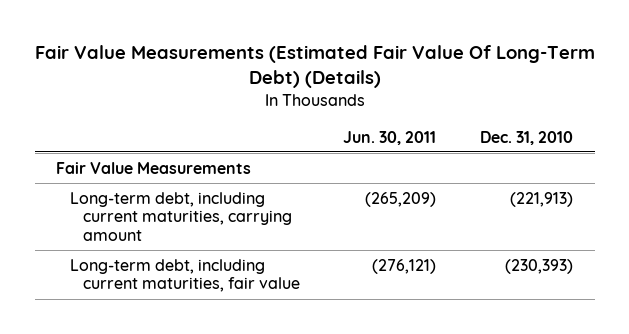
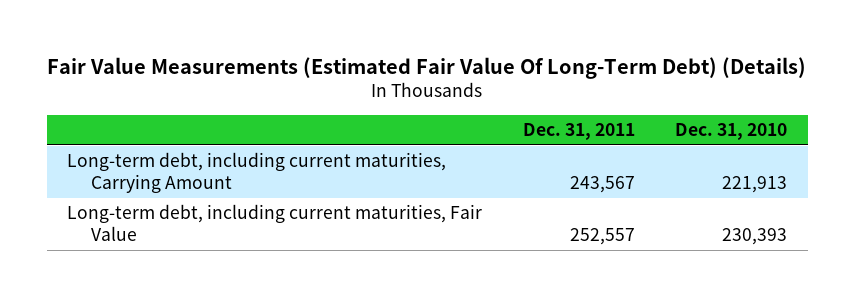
- | Jun. 30, 2011 | Dec. 31, 2010
+ | Dec. 31, 2011 | Dec. 31, 2010
- Fair Value Measurements
- Long-term debt, including current maturities, carrying amount | (265,209) | (221,913)
- Long-term debt, including current maturities, fair value | (276,121) | (230,393)
+ Long-term debt, including current maturities, Carrying Amount | 243,567 | 221,913
+ Long-term debt, including current maturities, Fair Value | 252,557 | 230,393

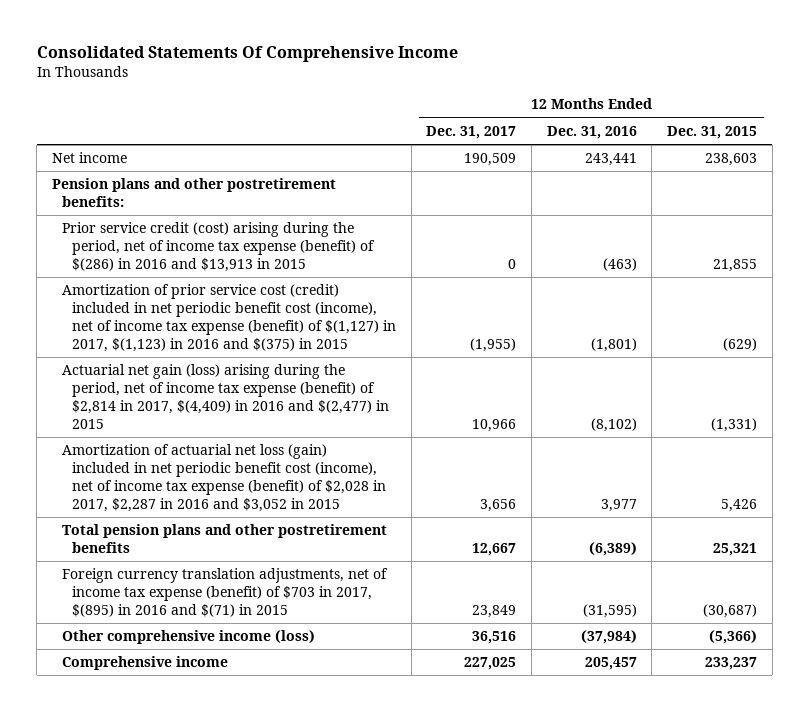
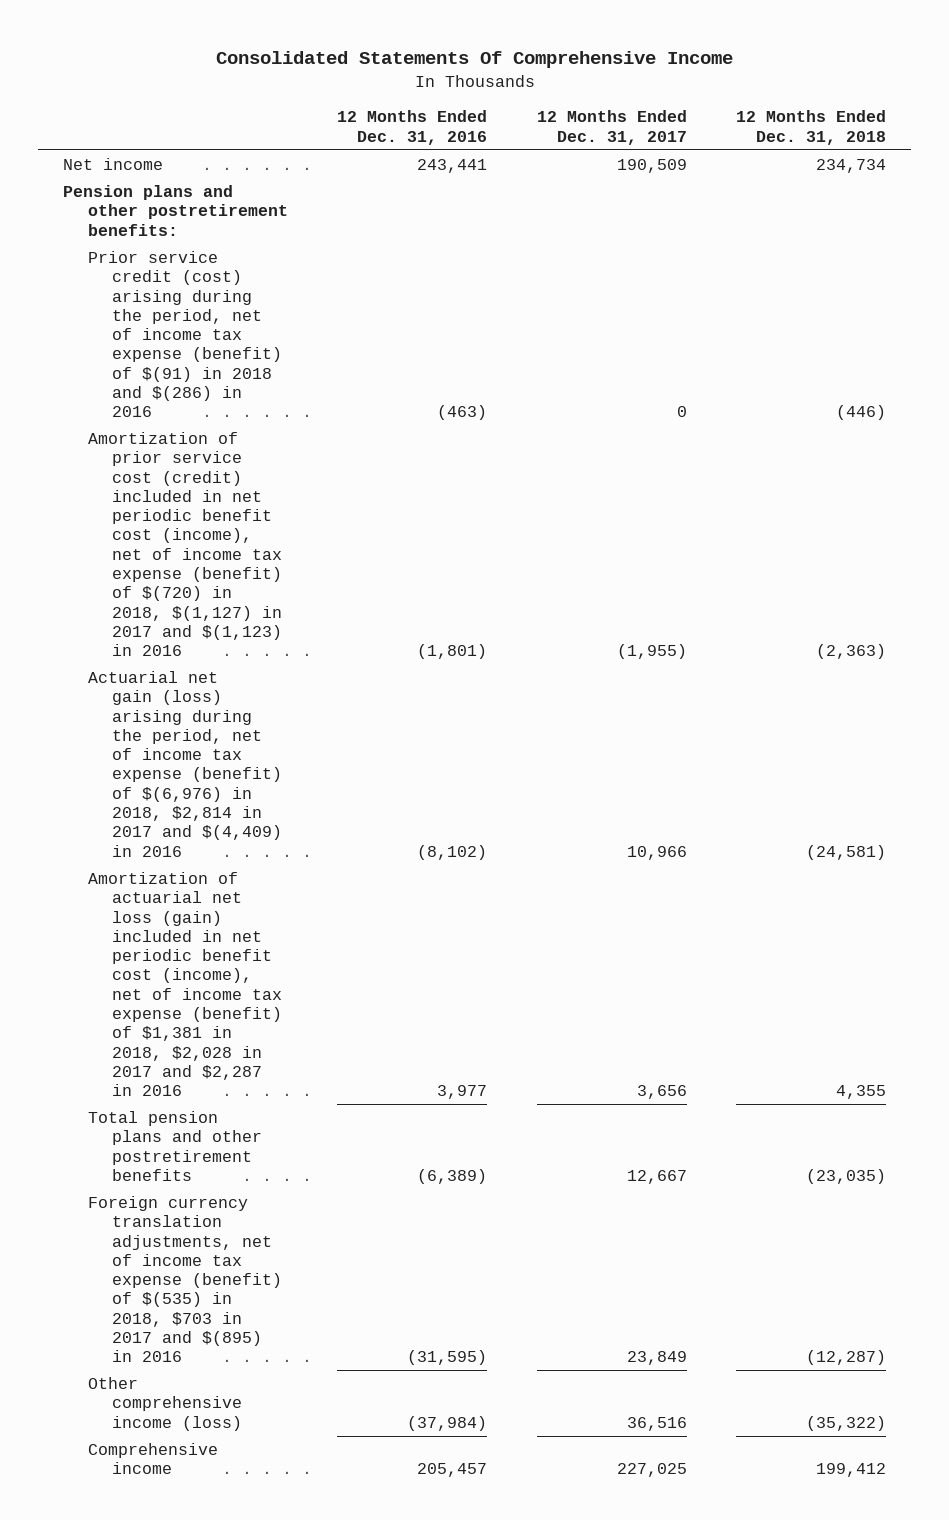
- | 12 Months Ended Dec. 31, 2017 | 12 Months Ended Dec. 31, 2016 | 12 Months Ended Dec. 31, 2015
+ | 12 Months Ended Dec. 31, 2016 | 12 Months Ended Dec. 31, 2017 | 12 Months Ended Dec. 31, 2018
- Prior service credit (cost) arising during the period, net of income tax expense (benefit) of $(286) in 2016 and $13,913 in 2015 | 0 | (463) | 21,855
- Amortization of prior service cost (credit) included in net periodic benefit cost (income), net of income tax expense (benefit) of $(1,127) in 2017, $(1,123) in 2016 and $(375) in 2015 | (1,955) | (1,801) | (629)
- Actuarial net gain (loss) arising during the period, net of income tax expense (benefit) of $2,814 in 2017, $(4,409) in 2016 and $(2,477) in 2015 | 10,966 | (8,102) | (1,331)
- Amortization of actuarial net loss (gain) included in net periodic benefit cost (income), net of income tax expense (benefit) of $2,028 in 2017, $2,287 in 2016 and $3,052 in 2015 | 3,656 | 3,977 | 5,426
+ Prior service credit (cost) arising during the period, net of income tax expense (benefit) of $(91) in 2018 and $(286) in 2016 | (463) | 0 | (446)
+ Amortization of prior service cost (credit) included in net periodic benefit cost (income), net of income tax expense (benefit) of $(720) in 2018, $(1,127) in 2017 and $(1,123) in 2016 | (1,801) | (1,955) | (2,363)
+ Actuarial net gain (loss) arising during the period, net of income tax expense (benefit) of $(6,976) in 2018, $2,814 in 2017 and $(4,409) in 2016 | (8,102) | 10,966 | (24,581)
+ Amortization of actuarial net loss (gain) included in net periodic benefit cost (income), net of income tax expense (benefit) of $1,381 in 2018, $2,028 in 2017 and $2,287 in 2016 | 3,977 | 3,656 | 4,355
- Foreign currency translation adjustments, net of income tax expense (benefit) of $703 in 2017, $(895) in 2016 and $(71) in 2015 | 23,849 | (31,595) | (30,687)
+ Foreign currency translation adjustments, net of income tax expense (benefit) of $(535) in 2018, $703 in 2017 and $(895) in 2016 | (31,595) | 23,849 | (12,287)

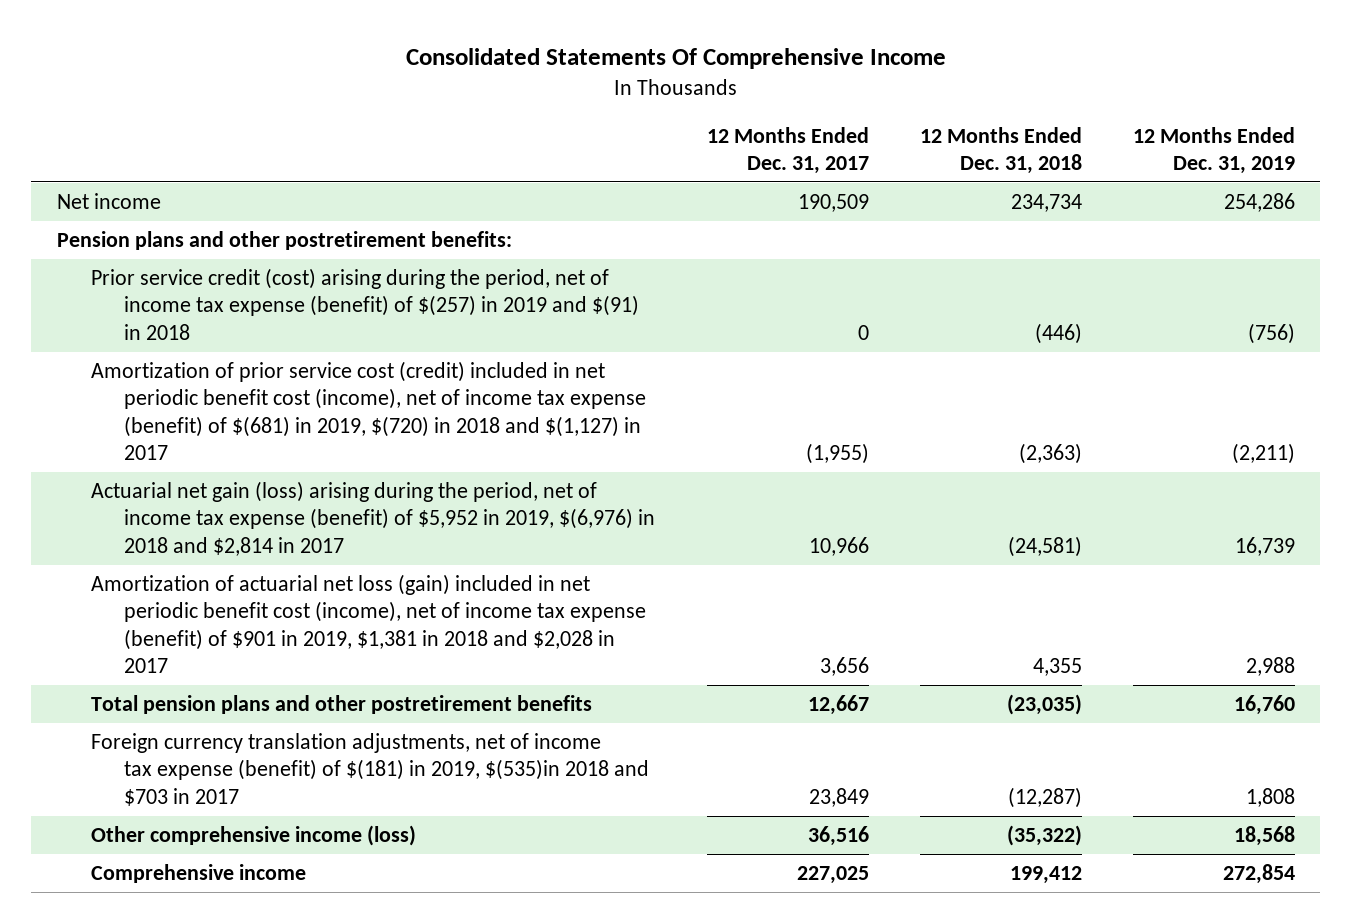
- | 12 Months Ended Dec. 31, 2016 | 12 Months Ended Dec. 31, 2017 | 12 Months Ended Dec. 31, 2018
+ | 12 Months Ended Dec. 31, 2017 | 12 Months Ended Dec. 31, 2018 | 12 Months Ended Dec. 31, 2019
- Prior service credit (cost) arising during the period, net of income tax expense (benefit) of $(91) in 2018 and $(286) in 2016 | (463) | 0 | (446)
- Amortization of prior service cost (credit) included in net periodic benefit cost (income), net of income tax expense (benefit) of $(720) in 2018, $(1,127) in 2017 and $(1,123) in 2016 | (1,801) | (1,955) | (2,363)
- Actuarial net gain (loss) arising during the period, net of income tax expense (benefit) of $(6,976) in 2018, $2,814 in 2017 and $(4,409) in 2016 | (8,102) | 10,966 | (24,581)
- Amortization of actuarial net loss (gain) included in net periodic benefit cost (income), net of income tax expense (benefit) of $1,381 in 2018, $2,028 in 2017 and $2,287 in 2016 | 3,977 | 3,656 | 4,355
+ Prior service credit (cost) arising during the period, net of income tax expense (benefit) of $(257) in 2019 and $(91) in 2018 | 0 | (446) | (756)
+ Amortization of prior service cost (credit) included in net periodic benefit cost (income), net of income tax expense (benefit) of $(681) in 2019, $(720) in 2018 and $(1,127) in 2017 | (1,955) | (2,363) | (2,211)
+ Actuarial net gain (loss) arising during the period, net of income tax expense (benefit) of $5,952 in 2019, $(6,976) in 2018 and $2,814 in 2017 | 10,966 | (24,581) | 16,739
+ Amortization of actuarial net loss (gain) included in net periodic benefit cost (income), net of income tax expense (benefit) of $901 in 2019, $1,381 in 2018 and $2,028 in 2017 | 3,656 | 4,355 | 2,988
- Foreign currency translation adjustments, net of income tax expense (benefit) of $(535) in 2018, $703 in 2017 and $(895) in 2016 | (31,595) | 23,849 | (12,287)
+ Foreign currency translation adjustments, net of income tax expense (benefit) of $(181) in 2019, $(535)in 2018 and $703 in 2017 | 23,849 | (12,287) | 1,808

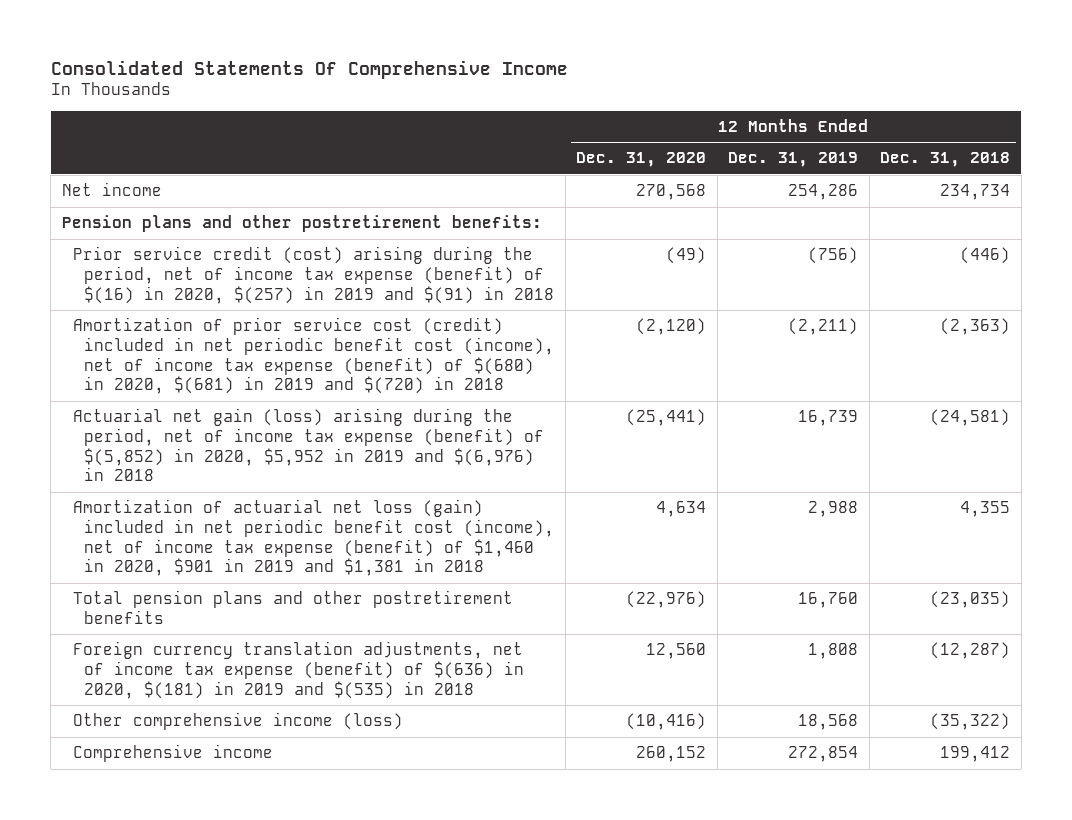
- | 12 Months Ended Dec. 31, 2017 | 12 Months Ended Dec. 31, 2018 | 12 Months Ended Dec. 31, 2019
+ | 12 Months Ended Dec. 31, 2020 | 12 Months Ended Dec. 31, 2019 | 12 Months Ended Dec. 31, 2018
- Prior service credit (cost) arising during the period, net of income tax expense (benefit) of $(257) in 2019 and $(91) in 2018 | 0 | (446) | (756)
- Amortization of prior service cost (credit) included in net periodic benefit cost (income), net of income tax expense (benefit) of $(681) in 2019, $(720) in 2018 and $(1,127) in 2017 | (1,955) | (2,363) | (2,211)
- Actuarial net gain (loss) arising during the period, net of income tax expense (benefit) of $5,952 in 2019, $(6,976) in 2018 and $2,814 in 2017 | 10,966 | (24,581) | 16,739
- Amortization of actuarial net loss (gain) included in net periodic benefit cost (income), net of income tax expense (benefit) of $901 in 2019, $1,381 in 2018 and $2,028 in 2017 | 3,656 | 4,355 | 2,988
+ Prior service credit (cost) arising during the period, net of income tax expense (benefit) of $(16) in 2020, $(257) in 2019 and $(91) in 2018 | (49) | (756) | (446)
+ Amortization of prior service cost (credit) included in net periodic benefit cost (income), net of income tax expense (benefit) of $(680) in 2020, $(681) in 2019 and $(720) in 2018 | (2,120) | (2,211) | (2,363)
+ Actuarial net gain (loss) arising during the period, net of income tax expense (benefit) of $(5,852) in 2020, $5,952 in 2019 and $(6,976) in 2018 | (25,441) | 16,739 | (24,581)
+ Amortization of actuarial net loss (gain) included in net periodic benefit cost (income), net of income tax expense (benefit) of $1,460 in 2020, $901 in 2019 and $1,381 in 2018 | 4,634 | 2,988 | 4,355
- Foreign currency translation adjustments, net of income tax expense (benefit) of $(181) in 2019, $(535)in 2018 and $703 in 2017 | 23,849 | (12,287) | 1,808
+ Foreign currency translation adjustments, net of income tax expense (benefit) of $(636) in 2020, $(181) in 2019 and $(535) in 2018 | 12,560 | 1,808 | (12,287)

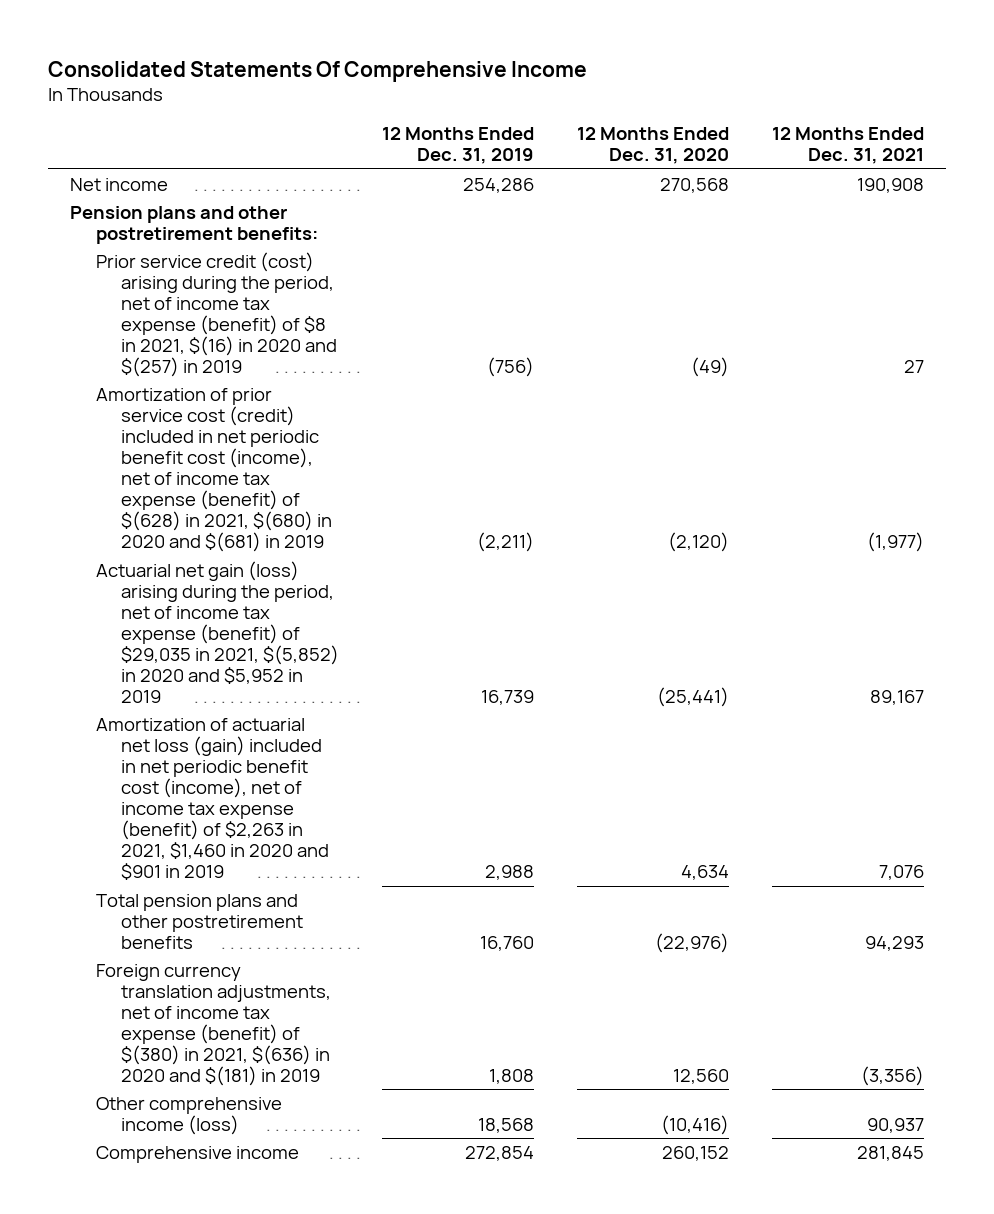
- | 12 Months Ended Dec. 31, 2020 | 12 Months Ended Dec. 31, 2019 | 12 Months Ended Dec. 31, 2018
+ | 12 Months Ended Dec. 31, 2019 | 12 Months Ended Dec. 31, 2020 | 12 Months Ended Dec. 31, 2021
- Prior service credit (cost) arising during the period, net of income tax expense (benefit) of $(16) in 2020, $(257) in 2019 and $(91) in 2018 | (49) | (756) | (446)
- Amortization of prior service cost (credit) included in net periodic benefit cost (income), net of income tax expense (benefit) of $(680) in 2020, $(681) in 2019 and $(720) in 2018 | (2,120) | (2,211) | (2,363)
- Actuarial net gain (loss) arising during the period, net of income tax expense (benefit) of $(5,852) in 2020, $5,952 in 2019 and $(6,976) in 2018 | (25,441) | 16,739 | (24,581)
- Amortization of actuarial net loss (gain) included in net periodic benefit cost (income), net of income tax expense (benefit) of $1,460 in 2020, $901 in 2019 and $1,381 in 2018 | 4,634 | 2,988 | 4,355
+ Prior service credit (cost) arising during the period, net of income tax expense (benefit) of $8 in 2021, $(16) in 2020 and $(257) in 2019 | (756) | (49) | 27
+ Amortization of prior service cost (credit) included in net periodic benefit cost (income), net of income tax expense (benefit) of $(628) in 2021, $(680) in 2020 and $(681) in 2019 | (2,211) | (2,120) | (1,977)
+ Actuarial net gain (loss) arising during the period, net of income tax expense (benefit) of $29,035 in 2021, $(5,852) in 2020 and $5,952 in 2019 | 16,739 | (25,441) | 89,167
+ Amortization of actuarial net loss (gain) included in net periodic benefit cost (income), net of income tax expense (benefit) of $2,263 in 2021, $1,460 in 2020 and $901 in 2019 | 2,988 | 4,634 | 7,076
- Foreign currency translation adjustments, net of income tax expense (benefit) of $(636) in 2020, $(181) in 2019 and $(535) in 2018 | 12,560 | 1,808 | (12,287)
+ Foreign currency translation adjustments, net of income tax expense (benefit) of $(380) in 2021, $(636) in 2020 and $(181) in 2019 | 1,808 | 12,560 | (3,356)

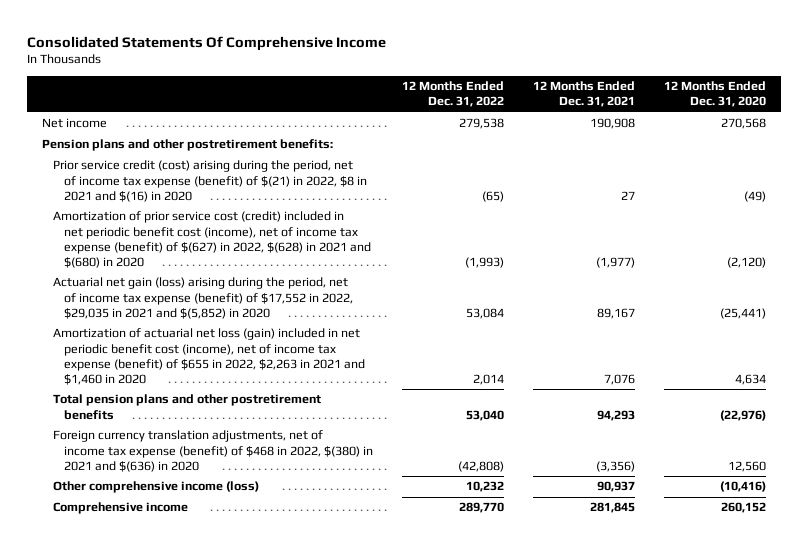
- | 12 Months Ended Dec. 31, 2019 | 12 Months Ended Dec. 31, 2020 | 12 Months Ended Dec. 31, 2021
+ | 12 Months Ended Dec. 31, 2022 | 12 Months Ended Dec. 31, 2021 | 12 Months Ended Dec. 31, 2020
- Prior service credit (cost) arising during the period, net of income tax expense (benefit) of $8 in 2021, $(16) in 2020 and $(257) in 2019 | (756) | (49) | 27
- Amortization of prior service cost (credit) included in net periodic benefit cost (income), net of income tax expense (benefit) of $(628) in 2021, $(680) in 2020 and $(681) in 2019 | (2,211) | (2,120) | (1,977)
- Actuarial net gain (loss) arising during the period, net of income tax expense (benefit) of $29,035 in 2021, $(5,852) in 2020 and $5,952 in 2019 | 16,739 | (25,441) | 89,167
- Amortization of actuarial net loss (gain) included in net periodic benefit cost (income), net of income tax expense (benefit) of $2,263 in 2021, $1,460 in 2020 and $901 in 2019 | 2,988 | 4,634 | 7,076
+ Prior service credit (cost) arising during the period, net of income tax expense (benefit) of $(21) in 2022, $8 in 2021 and $(16) in 2020 | (65) | 27 | (49)
+ Amortization of prior service cost (credit) included in net periodic benefit cost (income), net of income tax expense (benefit) of $(627) in 2022, $(628) in 2021 and $(680) in 2020 | (1,993) | (1,977) | (2,120)
+ Actuarial net gain (loss) arising during the period, net of income tax expense (benefit) of $17,552 in 2022, $29,035 in 2021 and $(5,852) in 2020 | 53,084 | 89,167 | (25,441)
+ Amortization of actuarial net loss (gain) included in net periodic benefit cost (income), net of income tax expense (benefit) of $655 in 2022, $2,263 in 2021 and $1,460 in 2020 | 2,014 | 7,076 | 4,634
- Foreign currency translation adjustments, net of income tax expense (benefit) of $(380) in 2021, $(636) in 2020 and $(181) in 2019 | 1,808 | 12,560 | (3,356)
+ Foreign currency translation adjustments, net of income tax expense (benefit) of $468 in 2022, $(380) in 2021 and $(636) in 2020 | (42,808) | (3,356) | 12,560

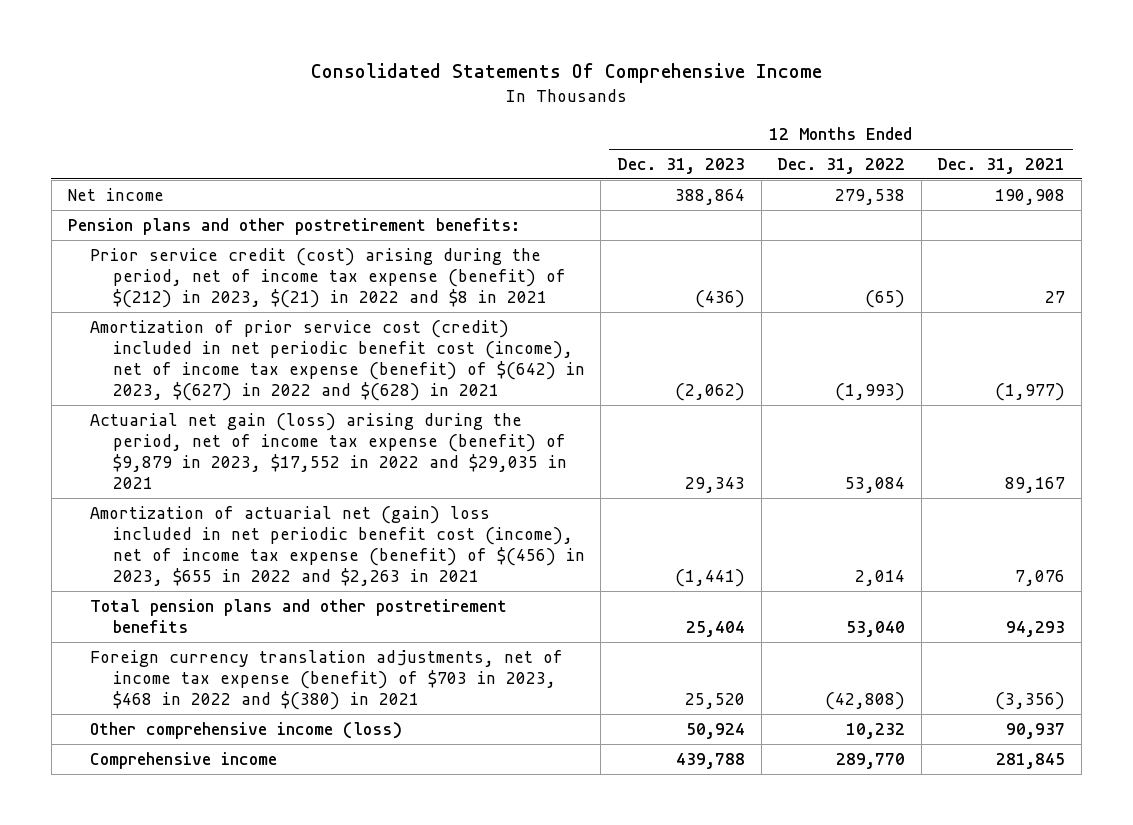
- | 12 Months Ended Dec. 31, 2022 | 12 Months Ended Dec. 31, 2021 | 12 Months Ended Dec. 31, 2020
+ | 12 Months Ended Dec. 31, 2023 | 12 Months Ended Dec. 31, 2022 | 12 Months Ended Dec. 31, 2021
- Prior service credit (cost) arising during the period, net of income tax expense (benefit) of $(21) in 2022, $8 in 2021 and $(16) in 2020 | (65) | 27 | (49)
- Amortization of prior service cost (credit) included in net periodic benefit cost (income), net of income tax expense (benefit) of $(627) in 2022, $(628) in 2021 and $(680) in 2020 | (1,993) | (1,977) | (2,120)
- Actuarial net gain (loss) arising during the period, net of income tax expense (benefit) of $17,552 in 2022, $29,035 in 2021 and $(5,852) in 2020 | 53,084 | 89,167 | (25,441)
- Amortization of actuarial net loss (gain) included in net periodic benefit cost (income), net of income tax expense (benefit) of $655 in 2022, $2,263 in 2021 and $1,460 in 2020 | 2,014 | 7,076 | 4,634
+ Prior service credit (cost) arising during the period, net of income tax expense (benefit) of $(212) in 2023, $(21) in 2022 and $8 in 2021 | (436) | (65) | 27
+ Amortization of prior service cost (credit) included in net periodic benefit cost (income), net of income tax expense (benefit) of $(642) in 2023, $(627) in 2022 and $(628) in 2021 | (2,062) | (1,993) | (1,977)
+ Actuarial net gain (loss) arising during the period, net of income tax expense (benefit) of $9,879 in 2023, $17,552 in 2022 and $29,035 in 2021 | 29,343 | 53,084 | 89,167
+ Amortization of actuarial net (gain) loss included in net periodic benefit cost (income), net of income tax expense (benefit) of $(456) in 2023, $655 in 2022 and $2,263 in 2021 | (1,441) | 2,014 | 7,076
- Foreign currency translation adjustments, net of income tax expense (benefit) of $468 in 2022, $(380) in 2021 and $(636) in 2020 | (42,808) | (3,356) | 12,560
+ Foreign currency translation adjustments, net of income tax expense (benefit) of $703 in 2023, $468 in 2022 and $(380) in 2021 | 25,520 | (42,808) | (3,356)

